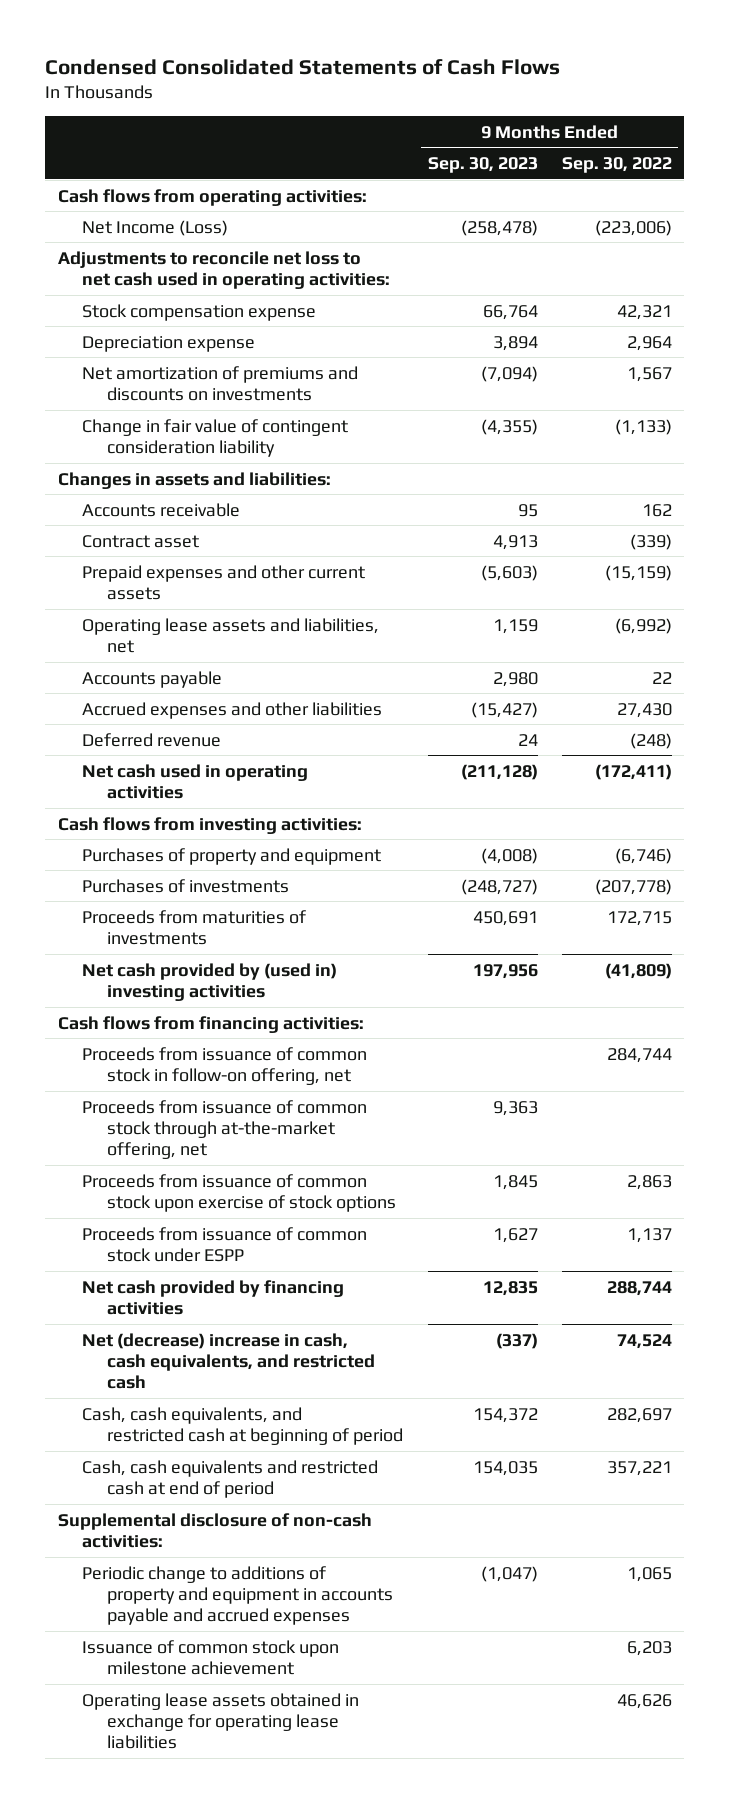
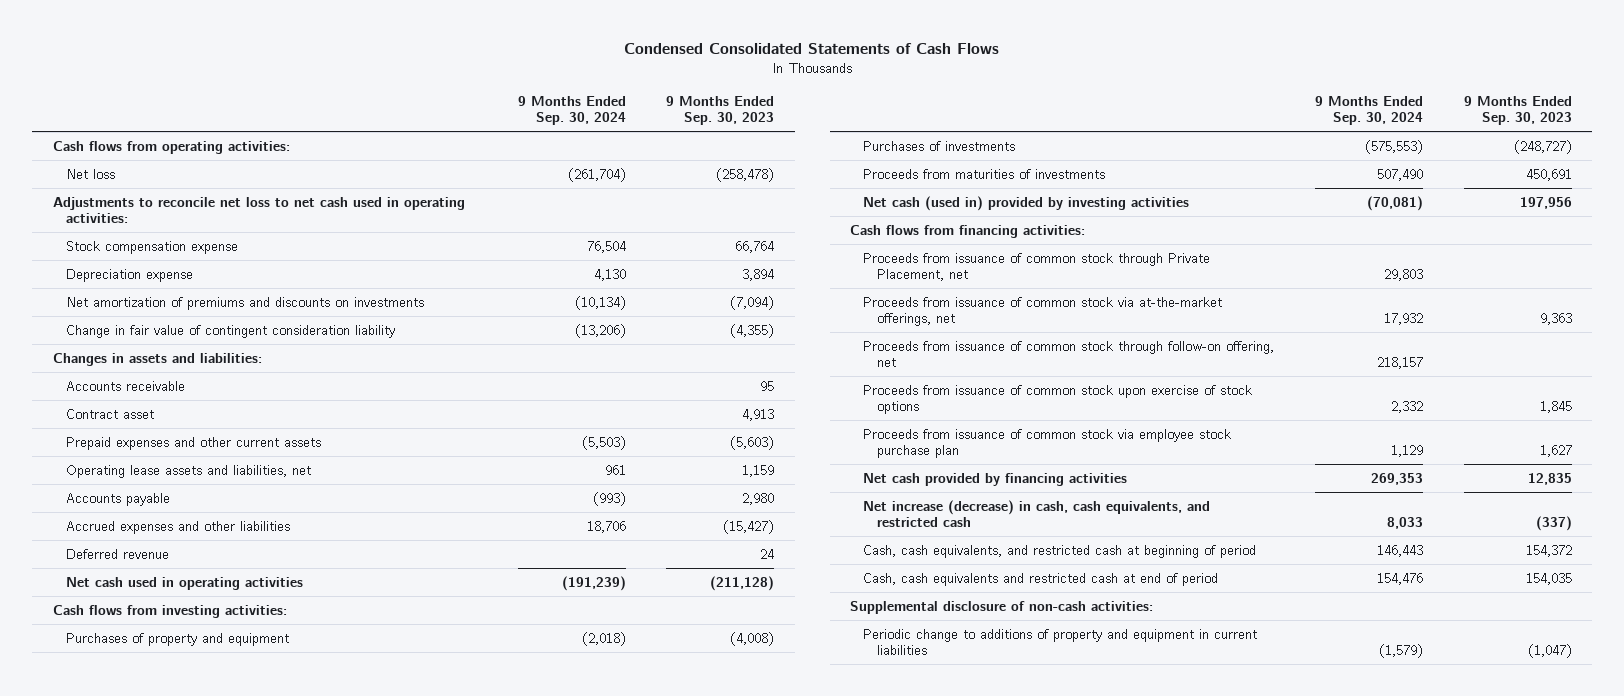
- | 9 Months Ended Sep. 30, 2023 | 9 Months Ended Sep. 30, 2022
+ | 9 Months Ended Sep. 30, 2024 | 9 Months Ended Sep. 30, 2023
- Net Income (Loss) | (258,478) | (223,006)
+ Net loss | (261,704) | (258,478)
- Net cash provided by (used in) investing activities | 197,956 | (41,809)
+ Net cash (used in) provided by investing activities | (70,081) | 197,956
- Proceeds from issuance of common stock in follow-on offering, net | | 284,744
- Proceeds from issuance of common stock through at-the-market offering, net | 9,363 |
+ Proceeds from issuance of common stock through Private Placement, net | 29,803 |
+ Proceeds from issuance of common stock via at-the-market offerings, net | 17,932 | 9,363
+ Proceeds from issuance of common stock through follow-on offering, net | 218,157 |
- Proceeds from issuance of common stock under ESPP | 1,627 | 1,137
+ Proceeds from issuance of common stock via employee stock purchase plan | 1,129 | 1,627
- Net (decrease) increase in cash, cash equivalents, and restricted cash | (337) | 74,524
+ Net increase (decrease) in cash, cash equivalents, and restricted cash | 8,033 | (337)
- Periodic change to additions of property and equipment in accounts payable and accrued expenses | (1,047) | 1,065
- Issuance of common stock upon milestone achievement | | 6,203
- Operating lease assets obtained in exchange for operating lease liabilities | | 46,626
+ Periodic change to additions of property and equipment in current liabilities | (1,579) | (1,047)

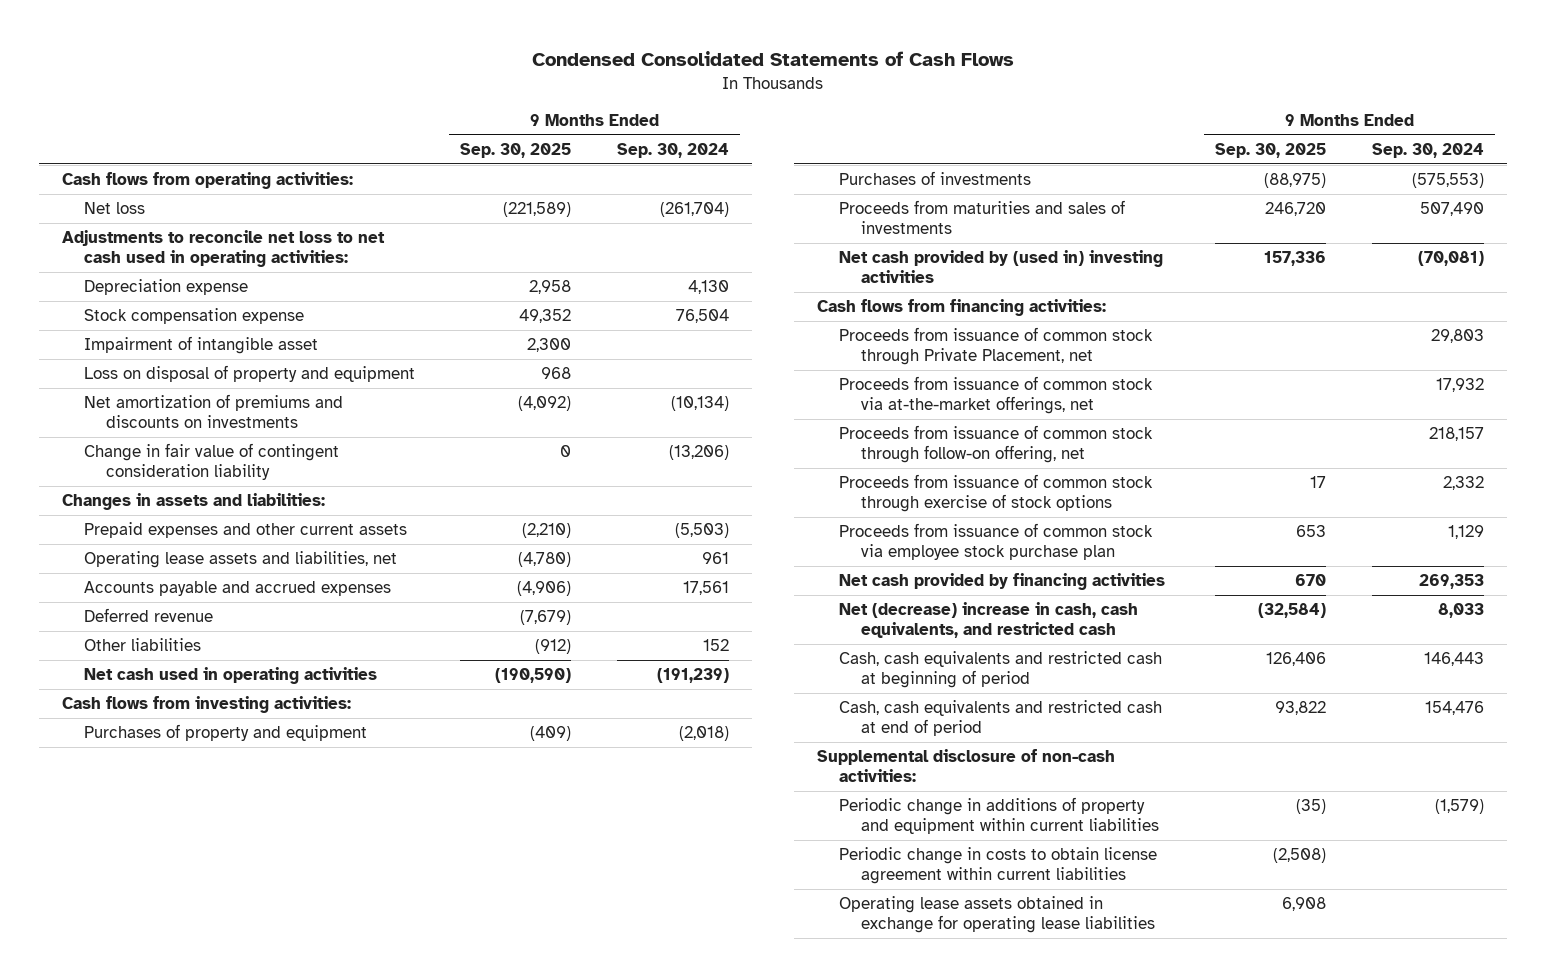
- | 9 Months Ended Sep. 30, 2024 | 9 Months Ended Sep. 30, 2023
+ | 9 Months Ended Sep. 30, 2025 | 9 Months Ended Sep. 30, 2024
moved down: Stock compensation expense | 49,352 | 76,504
+ Impairment of intangible asset | 2,300 |
+ Loss on disposal of property and equipment | 968 |
- Accounts receivable | | 95
- Contract asset | | 4,913
- Accounts payable | (993) | 2,980
- Accrued expenses and other liabilities | 18,706 | (15,427)
+ Accounts payable and accrued expenses | (4,906) | 17,561
+ Other liabilities | (912) | 152
- Proceeds from maturities of investments | 507,490 | 450,691
- Net cash (used in) provided by investing activities | (70,081) | 197,956
+ Proceeds from maturities and sales of investments | 246,720 | 507,490
+ Net cash provided by (used in) investing activities | 157,336 | (70,081)
- Proceeds from issuance of common stock upon exercise of stock options | 2,332 | 1,845
+ Proceeds from issuance of common stock through exercise of stock options | 17 | 2,332
- Net increase (decrease) in cash, cash equivalents, and restricted cash | 8,033 | (337)
- Cash, cash equivalents, and restricted cash at beginning of period | 146,443 | 154,372
+ Net (decrease) increase in cash, cash equivalents, and restricted cash | (32,584) | 8,033
+ Cash, cash equivalents and restricted cash at beginning of period | 126,406 | 146,443
- Periodic change to additions of property and equipment in current liabilities | (1,579) | (1,047)
+ Periodic change in additions of property and equipment within current liabilities | (35) | (1,579)
+ Periodic change in costs to obtain license agreement within current liabilities | (2,508) |
+ Operating lease assets obtained in exchange for operating lease liabilities | 6,908 |

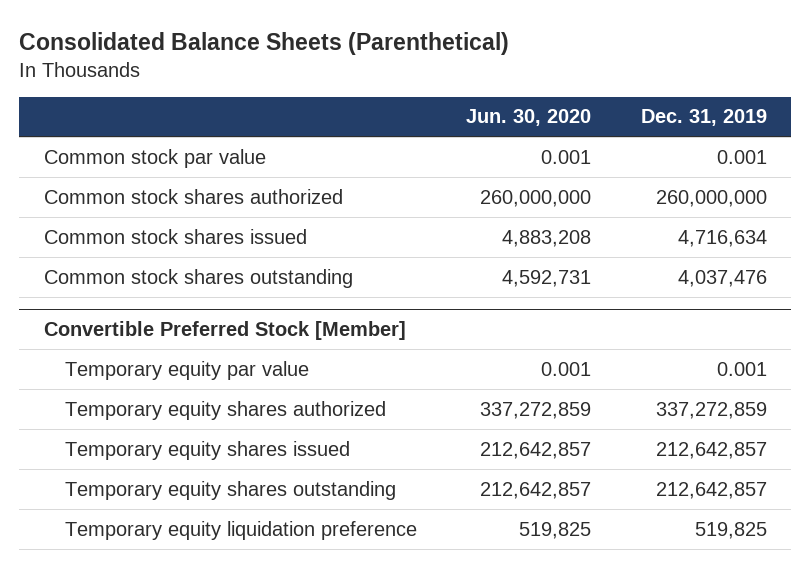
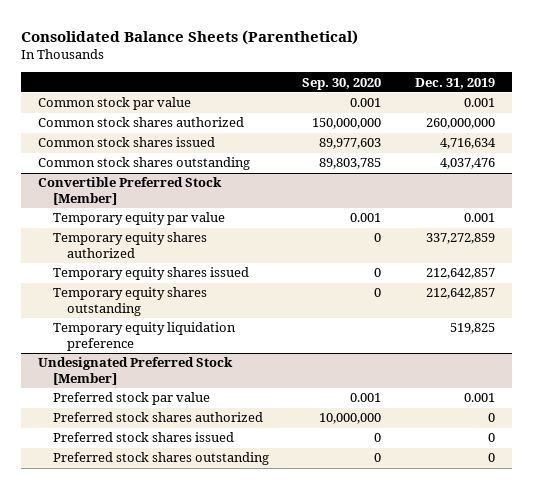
- | Jun. 30, 2020 | Dec. 31, 2019
+ | Sep. 30, 2020 | Dec. 31, 2019
+ Undesignated Preferred Stock [Member]
+ Preferred stock par value | 0.001 | 0.001
+ Preferred stock shares authorized | 10,000,000 | 0
+ Preferred stock shares issued | 0 | 0
+ Preferred stock shares outstanding | 0 | 0

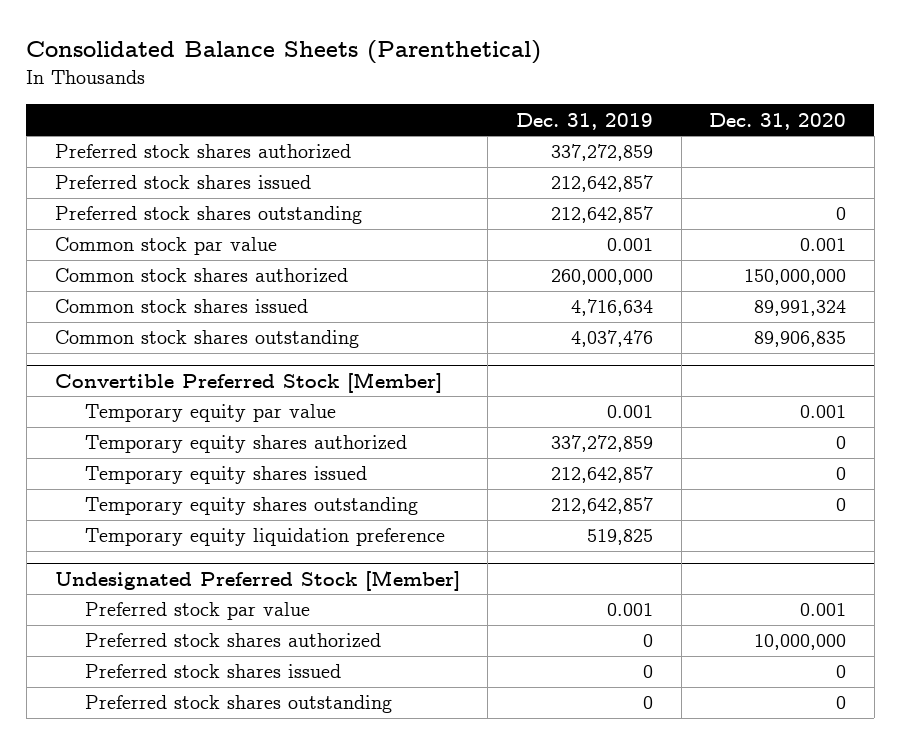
- | Sep. 30, 2020 | Dec. 31, 2019
+ | Dec. 31, 2019 | Dec. 31, 2020
+ Preferred stock shares authorized | 337,272,859 |
+ Preferred stock shares issued | 212,642,857 |
+ Preferred stock shares outstanding | 212,642,857 | 0

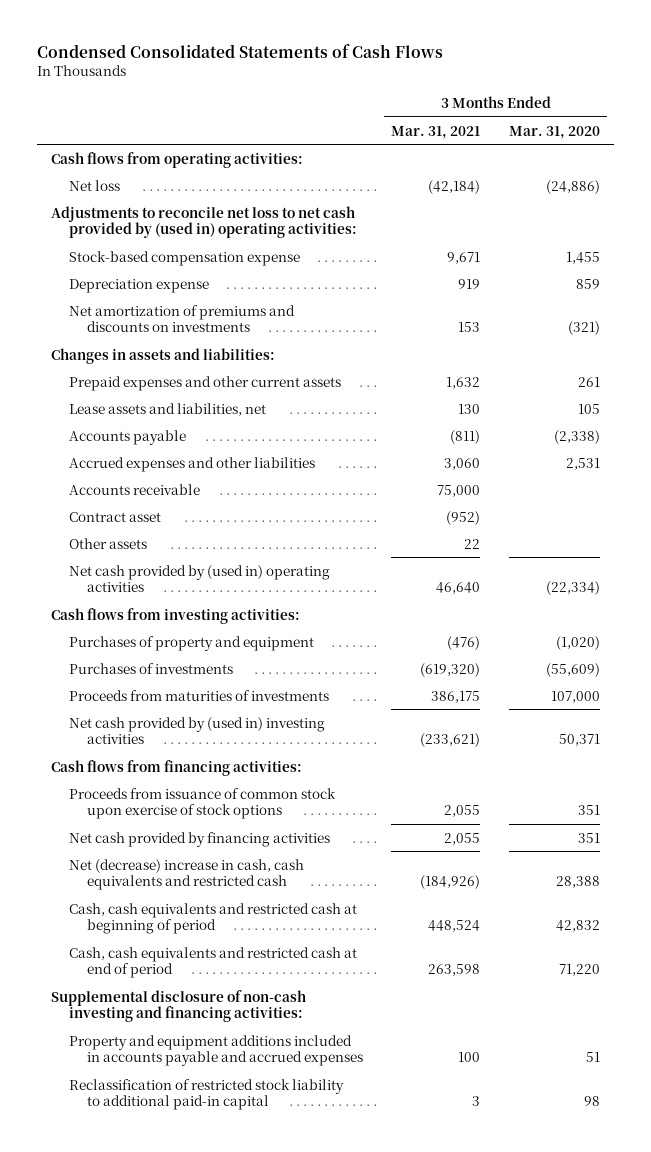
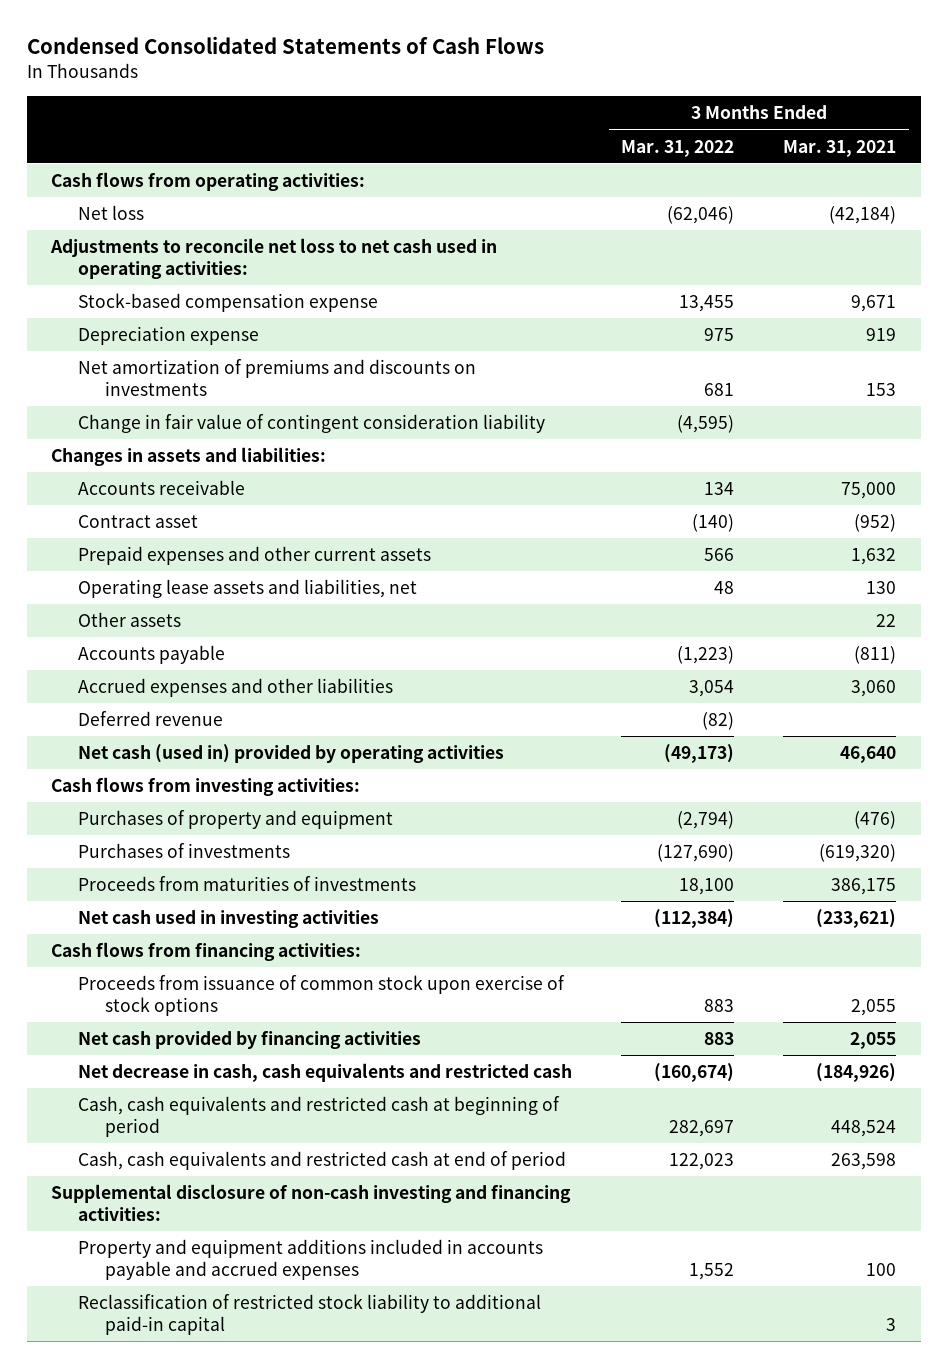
- | 3 Months Ended Mar. 31, 2021 | 3 Months Ended Mar. 31, 2020
+ | 3 Months Ended Mar. 31, 2022 | 3 Months Ended Mar. 31, 2021
- Adjustments to reconcile net loss to net cash provided by (used in) operating activities:
+ Adjustments to reconcile net loss to net cash used in operating activities:
+ Change in fair value of contingent consideration liability | (4,595) |
- Lease assets and liabilities, net | 130 | 105
moved down: Prepaid expenses and other current assets | 566 | 1,632
+ Operating lease assets and liabilities, net | 48 | 130
- Net cash provided by (used in) operating activities | 46,640 | (22,334)
moved down: Accounts payable | (1,223) | (811)
moved down: Accrued expenses and other liabilities | 3,054 | 3,060
+ Deferred revenue | (82) |
+ Net cash (used in) provided by operating activities | (49,173) | 46,640
- Net cash provided by (used in) investing activities | (233,621) | 50,371
+ Net cash used in investing activities | (112,384) | (233,621)
- Net (decrease) increase in cash, cash equivalents and restricted cash | (184,926) | 28,388
+ Net decrease in cash, cash equivalents and restricted cash | (160,674) | (184,926)

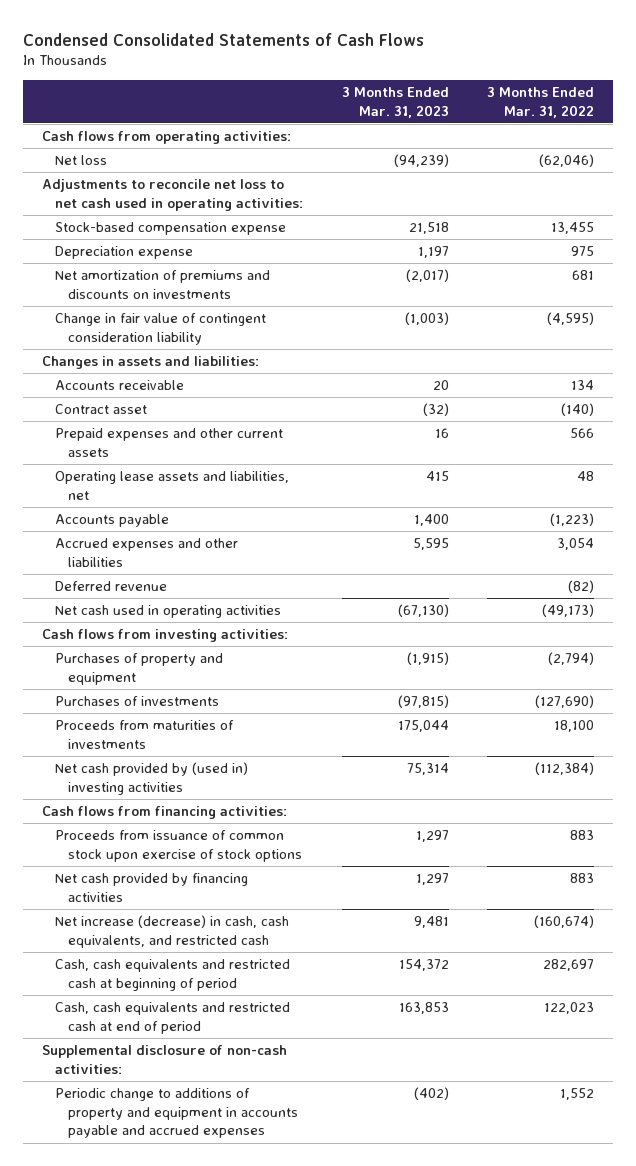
- | 3 Months Ended Mar. 31, 2022 | 3 Months Ended Mar. 31, 2021
+ | 3 Months Ended Mar. 31, 2023 | 3 Months Ended Mar. 31, 2022
- Other assets | | 22
- Net cash (used in) provided by operating activities | (49,173) | 46,640
+ Net cash used in operating activities | (67,130) | (49,173)
- Net cash used in investing activities | (112,384) | (233,621)
+ Net cash provided by (used in) investing activities | 75,314 | (112,384)
- Net decrease in cash, cash equivalents and restricted cash | (160,674) | (184,926)
+ Net increase (decrease) in cash, cash equivalents, and restricted cash | 9,481 | (160,674)
- Supplemental disclosure of non-cash investing and financing activities:
- Property and equipment additions included in accounts payable and accrued expenses | 1,552 | 100
- Reclassification of restricted stock liability to additional paid-in capital | | 3
+ Supplemental disclosure of non-cash activities:
+ Periodic change to additions of property and equipment in accounts payable and accrued expenses | (402) | 1,552

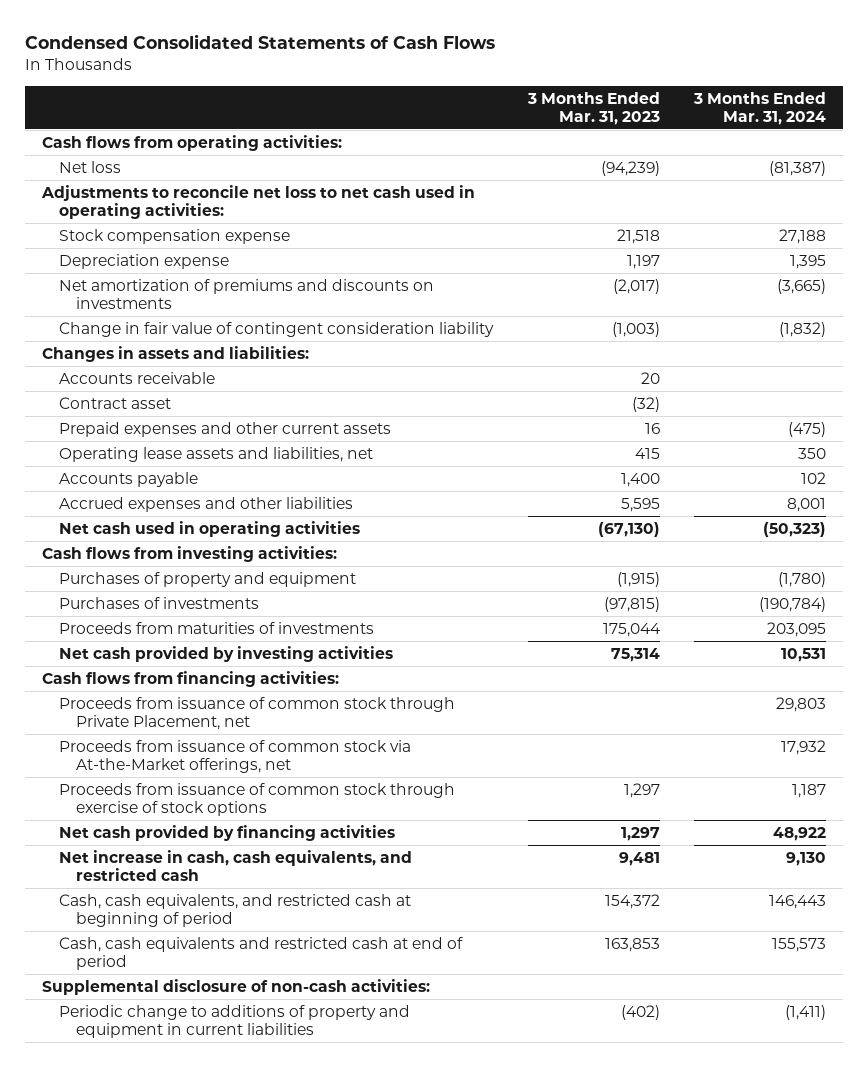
- | 3 Months Ended Mar. 31, 2023 | 3 Months Ended Mar. 31, 2022
+ | 3 Months Ended Mar. 31, 2023 | 3 Months Ended Mar. 31, 2024
- Stock-based compensation expense | 21,518 | 13,455
+ Stock compensation expense | 21,518 | 27,188
- Deferred revenue | | (82)
- Net cash provided by (used in) investing activities | 75,314 | (112,384)
+ Net cash provided by investing activities | 75,314 | 10,531
- Proceeds from issuance of common stock upon exercise of stock options | 1,297 | 883
+ Proceeds from issuance of common stock through Private Placement, net | | 29,803
+ Proceeds from issuance of common stock via At-the-Market offerings, net | | 17,932
+ Proceeds from issuance of common stock through exercise of stock options | 1,297 | 1,187
- Net increase (decrease) in cash, cash equivalents, and restricted cash | 9,481 | (160,674)
- Cash, cash equivalents and restricted cash at beginning of period | 154,372 | 282,697
+ Net increase in cash, cash equivalents, and restricted cash | 9,481 | 9,130
+ Cash, cash equivalents, and restricted cash at beginning of period | 154,372 | 146,443
- Periodic change to additions of property and equipment in accounts payable and accrued expenses | (402) | 1,552
+ Periodic change to additions of property and equipment in current liabilities | (402) | (1,411)

